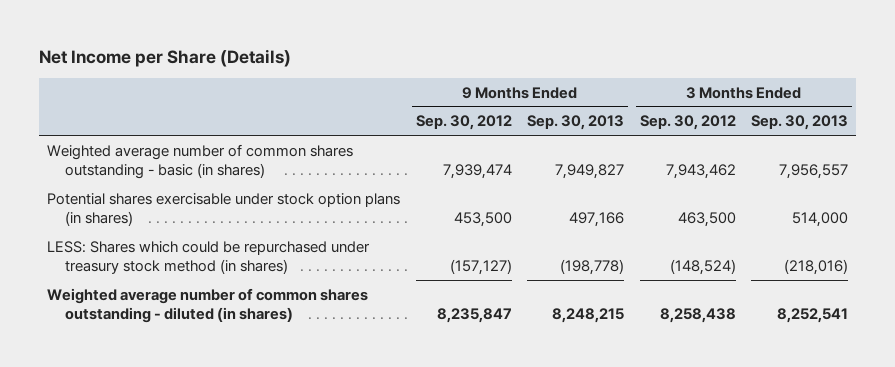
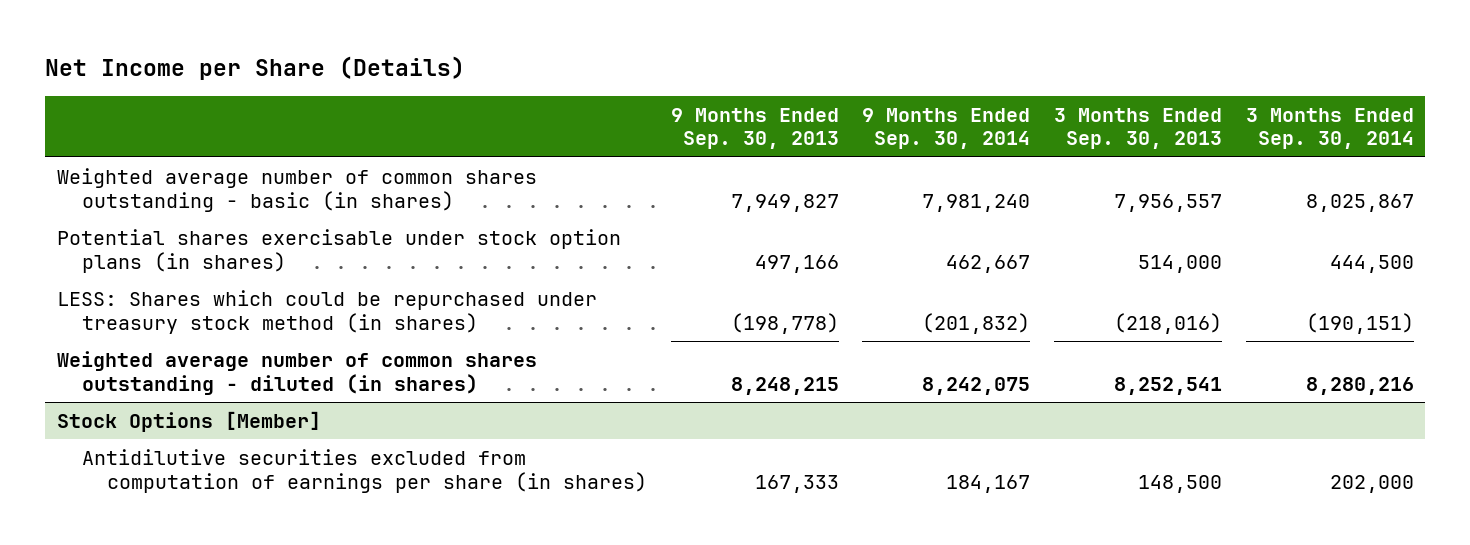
- | 9 Months Ended Sep. 30, 2012 | 9 Months Ended Sep. 30, 2013 | 3 Months Ended Sep. 30, 2012 | 3 Months Ended Sep. 30, 2013
+ | 9 Months Ended Sep. 30, 2013 | 9 Months Ended Sep. 30, 2014 | 3 Months Ended Sep. 30, 2013 | 3 Months Ended Sep. 30, 2014
+ Stock Options [Member]
+ Antidilutive securities excluded from computation of earnings per share (in shares) | 167,333 | 184,167 | 148,500 | 202,000

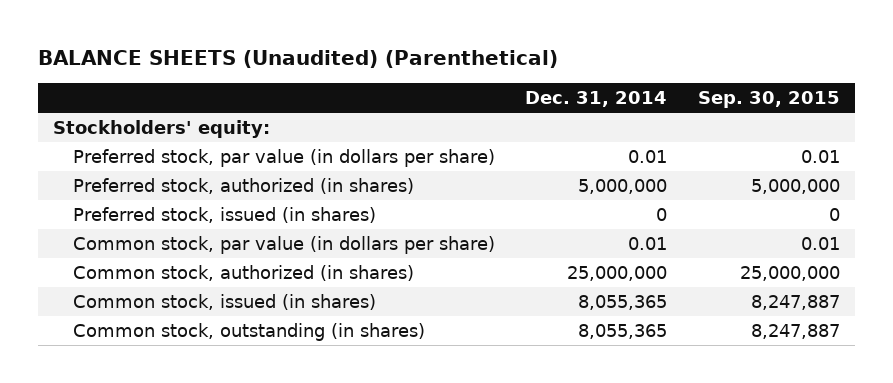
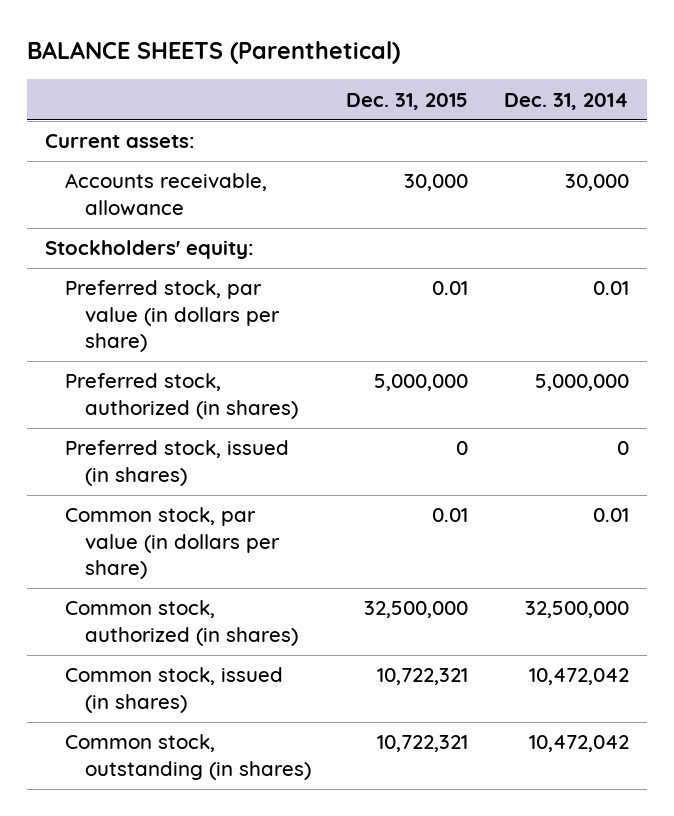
- BALANCE SHEETS (Unaudited) (Parenthetical)
+ BALANCE SHEETS (Parenthetical)
- | Dec. 31, 2014 | Sep. 30, 2015
+ | Dec. 31, 2015 | Dec. 31, 2014
+ Current assets:
+ Accounts receivable, allowance | 30,000 | 30,000
- Common stock, authorized (in shares) | 25,000,000 | 25,000,000
- Common stock, issued (in shares) | 8,055,365 | 8,247,887
- Common stock, outstanding (in shares) | 8,055,365 | 8,247,887
+ Common stock, authorized (in shares) | 32,500,000 | 32,500,000
+ Common stock, issued (in shares) | 10,722,321 | 10,472,042
+ Common stock, outstanding (in shares) | 10,722,321 | 10,472,042

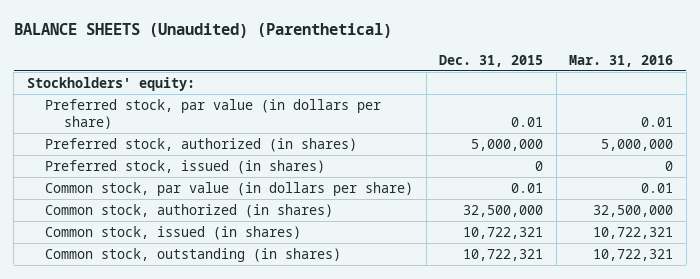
- BALANCE SHEETS (Parenthetical)
+ BALANCE SHEETS (Unaudited) (Parenthetical)
- | Dec. 31, 2015 | Dec. 31, 2014
+ | Dec. 31, 2015 | Mar. 31, 2016
- Current assets:
- Accounts receivable, allowance | 30,000 | 30,000

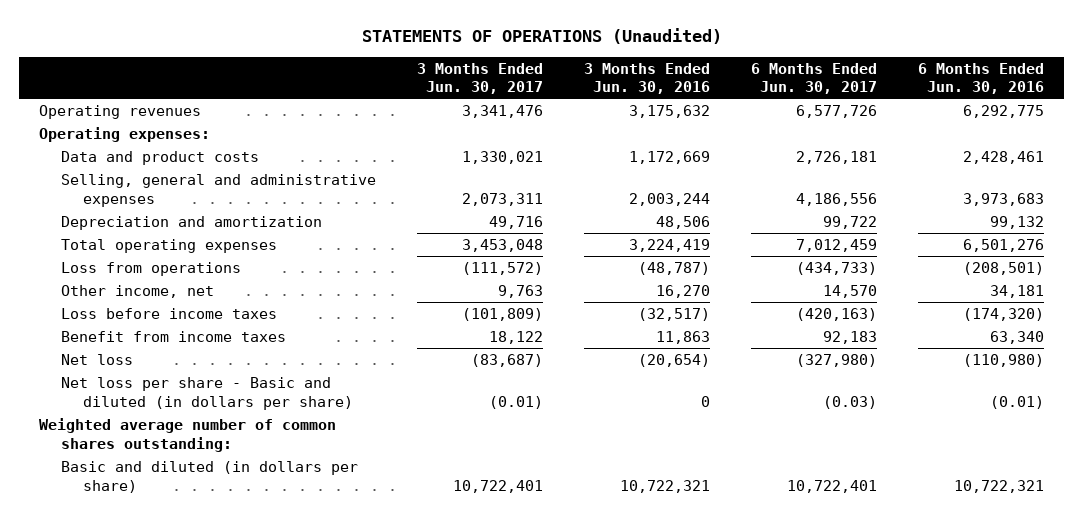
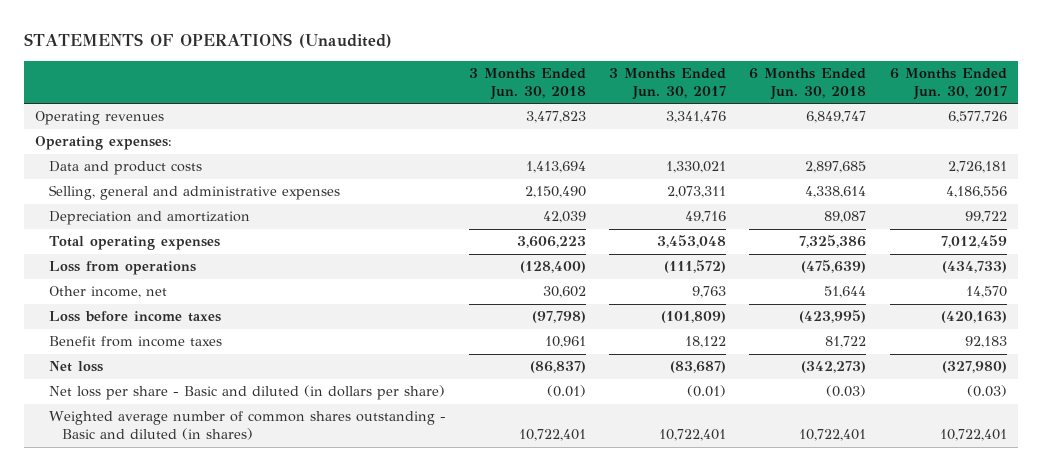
- | 3 Months Ended Jun. 30, 2017 | 3 Months Ended Jun. 30, 2016 | 6 Months Ended Jun. 30, 2017 | 6 Months Ended Jun. 30, 2016
+ | 3 Months Ended Jun. 30, 2018 | 3 Months Ended Jun. 30, 2017 | 6 Months Ended Jun. 30, 2018 | 6 Months Ended Jun. 30, 2017
- Weighted average number of common shares outstanding:
- Basic and diluted (in dollars per share) | 10,722,401 | 10,722,321 | 10,722,401 | 10,722,321
+ Weighted average number of common shares outstanding - Basic and diluted (in shares) | 10,722,401 | 10,722,401 | 10,722,401 | 10,722,401

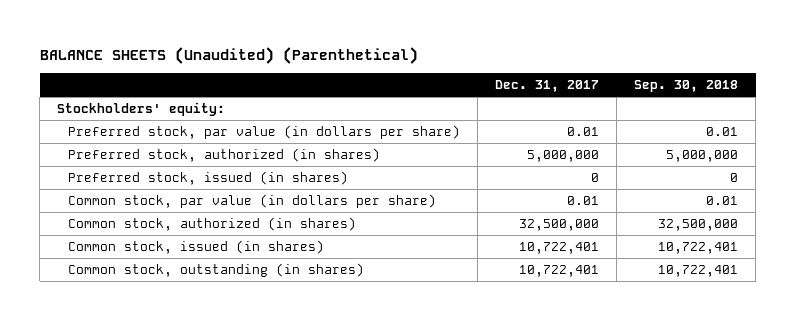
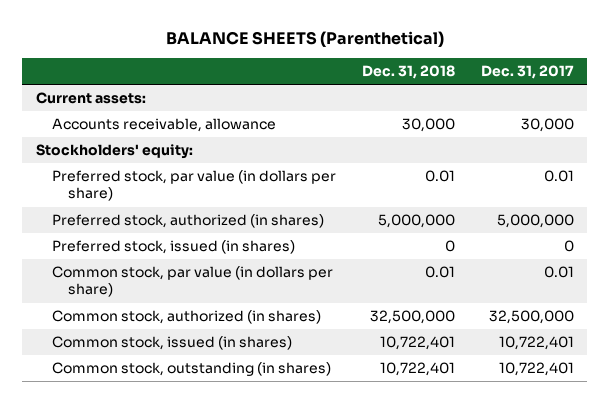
- BALANCE SHEETS (Unaudited) (Parenthetical)
+ BALANCE SHEETS (Parenthetical)
- | Dec. 31, 2017 | Sep. 30, 2018
+ | Dec. 31, 2018 | Dec. 31, 2017
+ Current assets:
+ Accounts receivable, allowance | 30,000 | 30,000

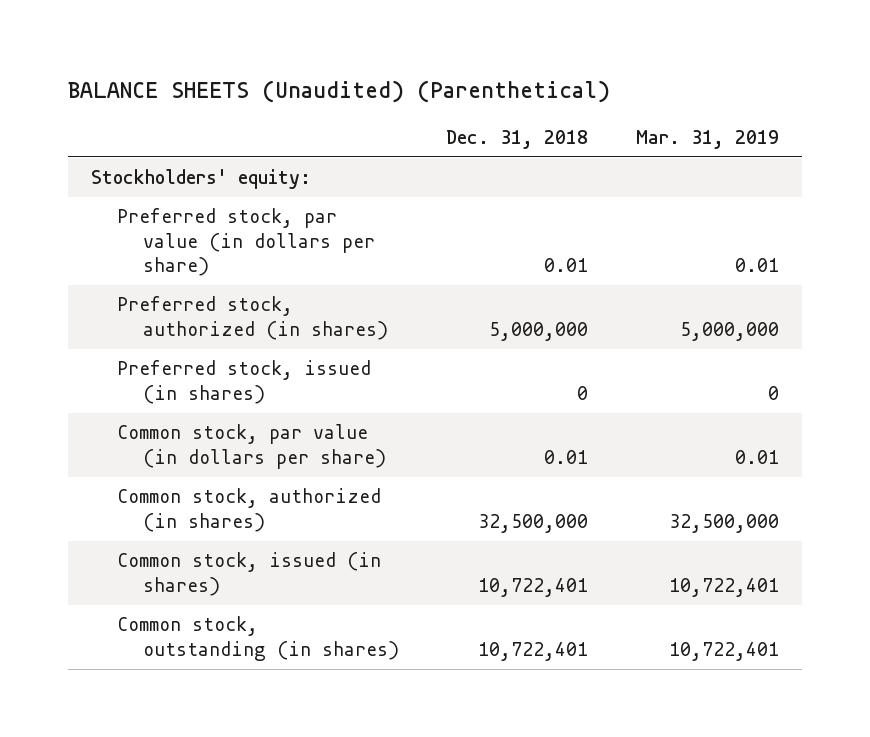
- BALANCE SHEETS (Parenthetical)
+ BALANCE SHEETS (Unaudited) (Parenthetical)
- | Dec. 31, 2018 | Dec. 31, 2017
+ | Dec. 31, 2018 | Mar. 31, 2019
- Current assets:
- Accounts receivable, allowance | 30,000 | 30,000

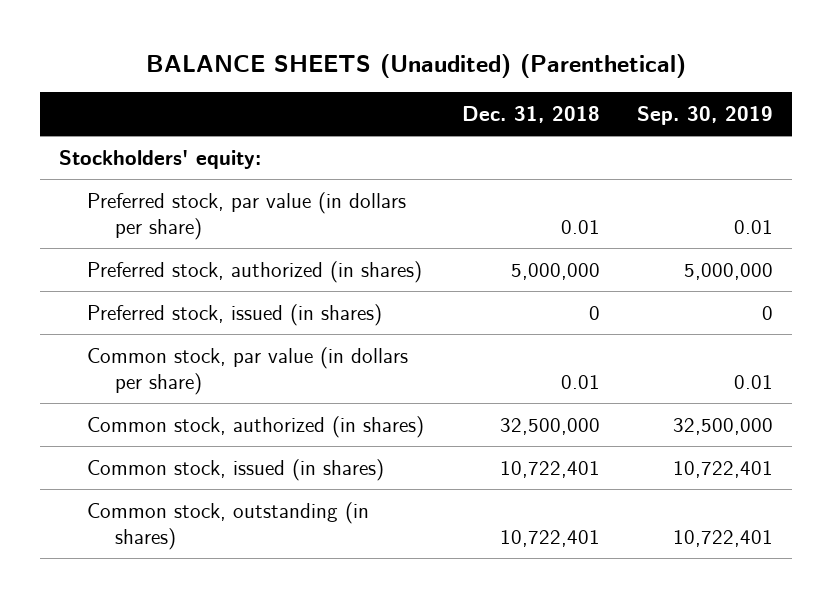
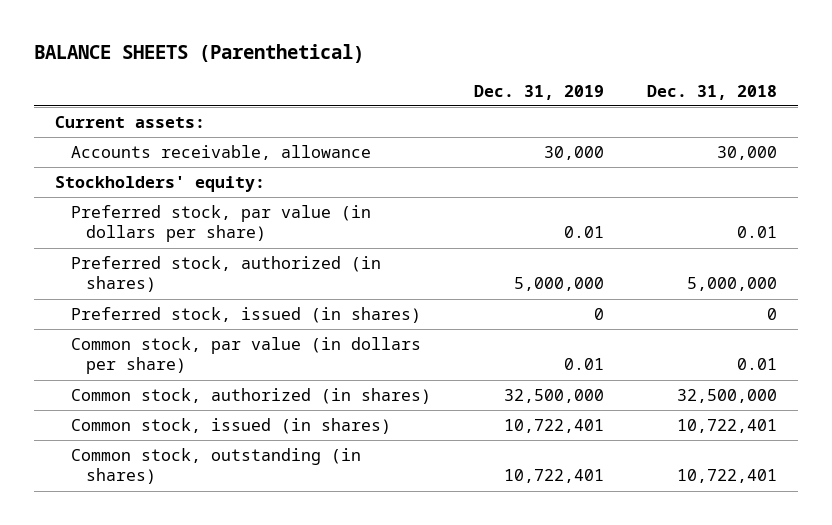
- BALANCE SHEETS (Unaudited) (Parenthetical)
+ BALANCE SHEETS (Parenthetical)
- | Dec. 31, 2018 | Sep. 30, 2019
+ | Dec. 31, 2019 | Dec. 31, 2018
+ Current assets:
+ Accounts receivable, allowance | 30,000 | 30,000

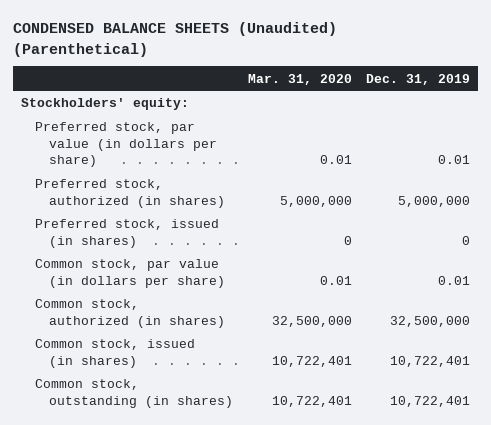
- BALANCE SHEETS (Parenthetical)
+ CONDENSED BALANCE SHEETS (Unaudited) (Parenthetical)
- | Dec. 31, 2019 | Dec. 31, 2018
+ | Mar. 31, 2020 | Dec. 31, 2019
- Current assets:
- Accounts receivable, allowance | 30,000 | 30,000

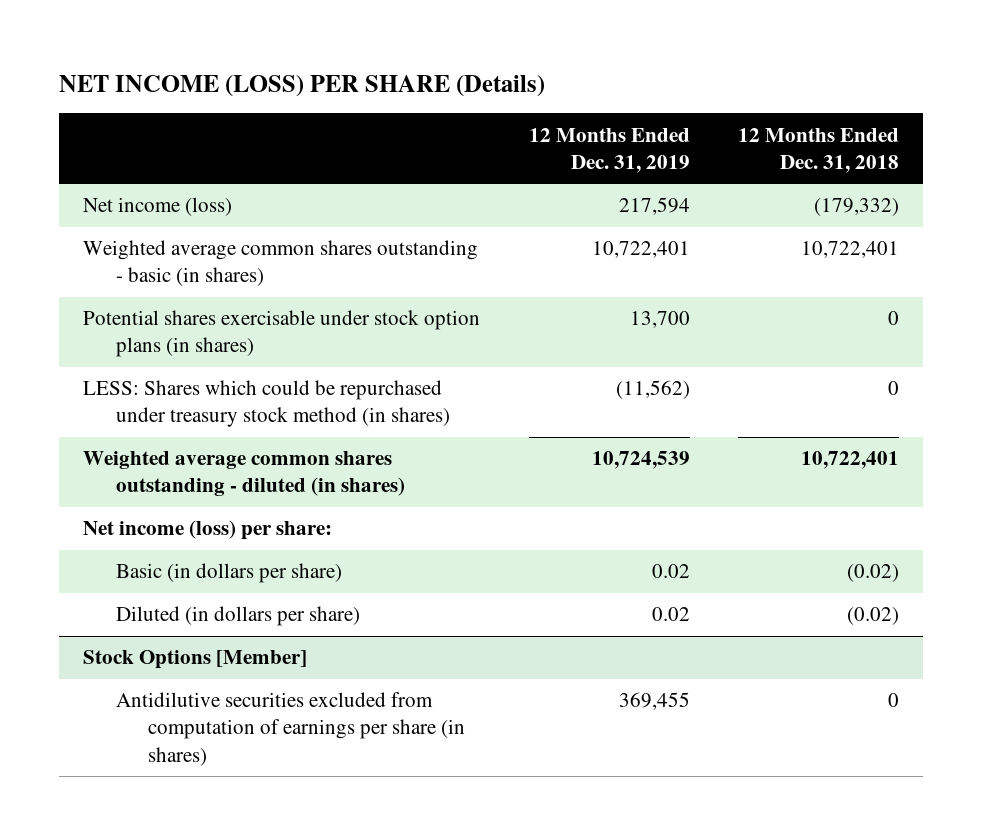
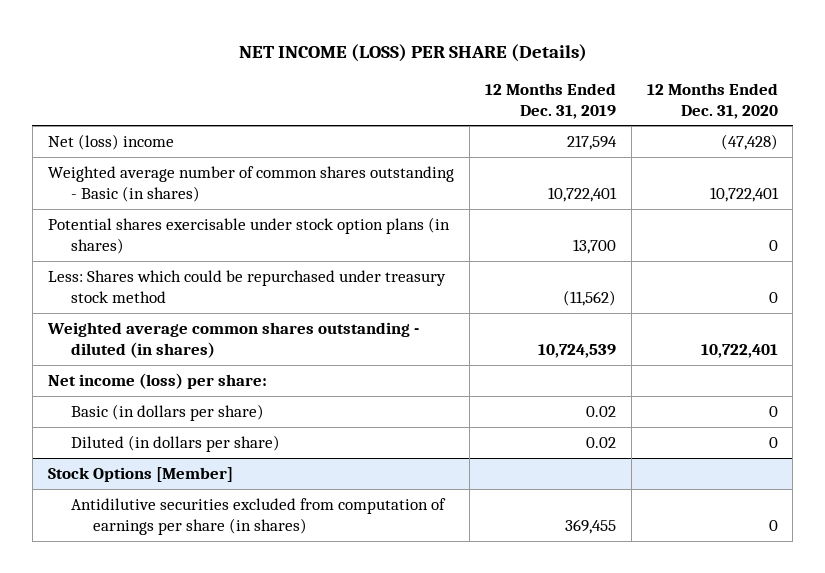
- | 12 Months Ended Dec. 31, 2019 | 12 Months Ended Dec. 31, 2018
+ | 12 Months Ended Dec. 31, 2019 | 12 Months Ended Dec. 31, 2020
- Net income (loss) | 217,594 | (179,332)
- Weighted average common shares outstanding - basic (in shares) | 10,722,401 | 10,722,401
+ Net (loss) income | 217,594 | (47,428)
+ Weighted average number of common shares outstanding - Basic (in shares) | 10,722,401 | 10,722,401
- LESS: Shares which could be repurchased under treasury stock method (in shares) | (11,562) | 0
+ Less: Shares which could be repurchased under treasury stock method | (11,562) | 0

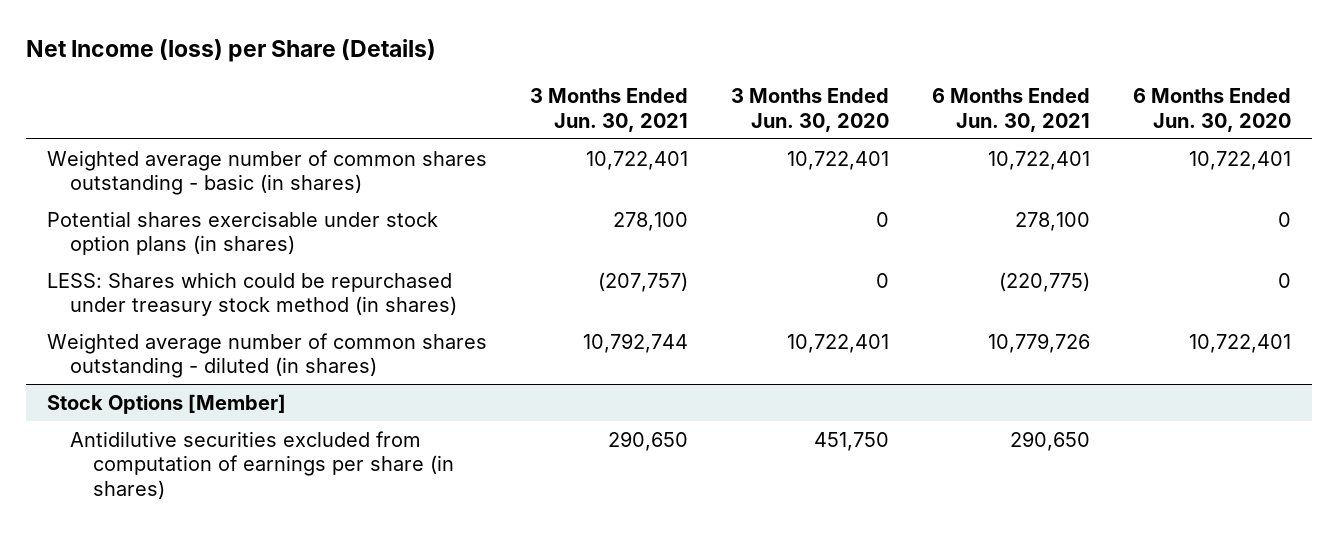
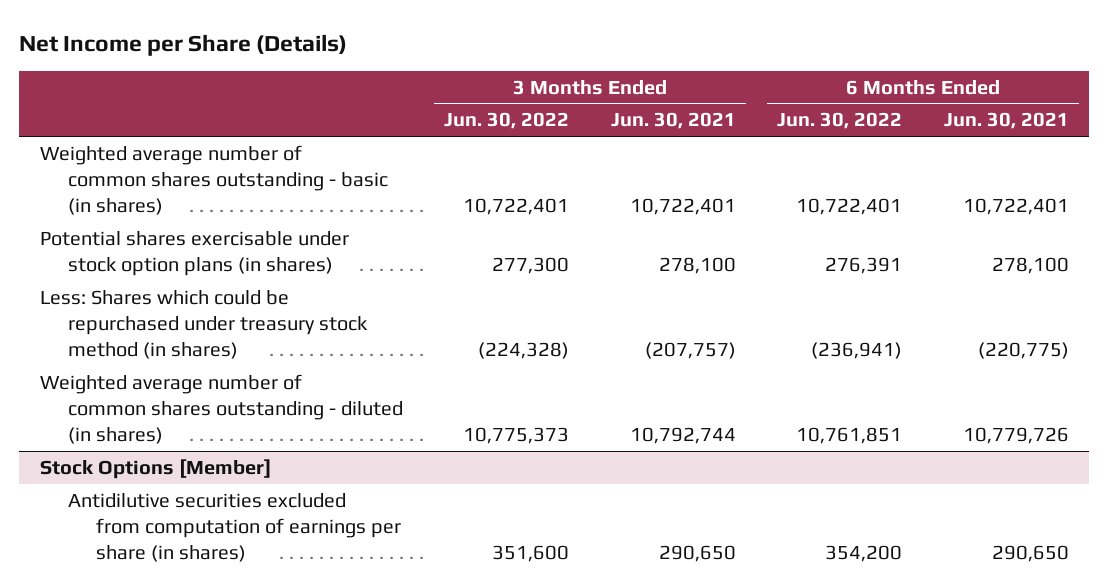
- Net Income (loss) per Share (Details)
+ Net Income per Share (Details)
- | 3 Months Ended Jun. 30, 2021 | 3 Months Ended Jun. 30, 2020 | 6 Months Ended Jun. 30, 2021 | 6 Months Ended Jun. 30, 2020
+ | 3 Months Ended Jun. 30, 2022 | 3 Months Ended Jun. 30, 2021 | 6 Months Ended Jun. 30, 2022 | 6 Months Ended Jun. 30, 2021
- LESS: Shares which could be repurchased under treasury stock method (in shares) | (207,757) | 0 | (220,775) | 0
+ Less: Shares which could be repurchased under treasury stock method (in shares) | (224,328) | (207,757) | (236,941) | (220,775)

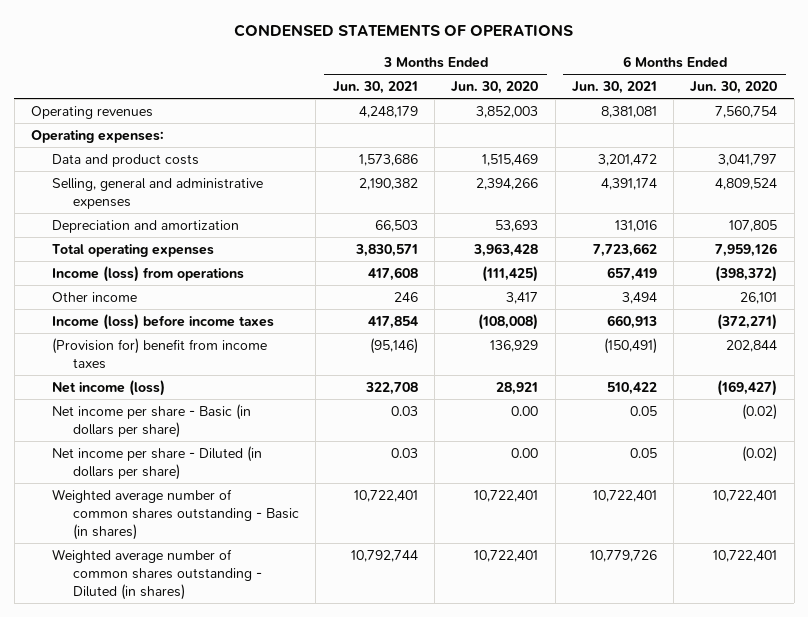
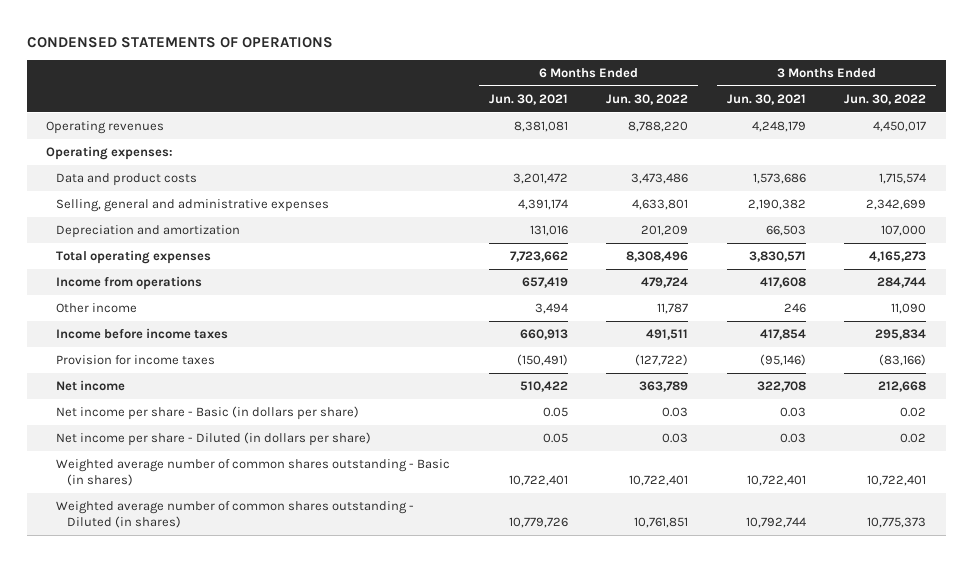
- | 3 Months Ended Jun. 30, 2021 | 3 Months Ended Jun. 30, 2020 | 6 Months Ended Jun. 30, 2021 | 6 Months Ended Jun. 30, 2020
+ | 6 Months Ended Jun. 30, 2021 | 6 Months Ended Jun. 30, 2022 | 3 Months Ended Jun. 30, 2021 | 3 Months Ended Jun. 30, 2022
- Income (loss) from operations | 417,608 | (111,425) | 657,419 | (398,372)
+ Income from operations | 657,419 | 479,724 | 417,608 | 284,744
- Income (loss) before income taxes | 417,854 | (108,008) | 660,913 | (372,271)
- (Provision for) benefit from income taxes | (95,146) | 136,929 | (150,491) | 202,844
- Net income (loss) | 322,708 | 28,921 | 510,422 | (169,427)
+ Income before income taxes | 660,913 | 491,511 | 417,854 | 295,834
+ Provision for income taxes | (150,491) | (127,722) | (95,146) | (83,166)
+ Net income | 510,422 | 363,789 | 322,708 | 212,668

